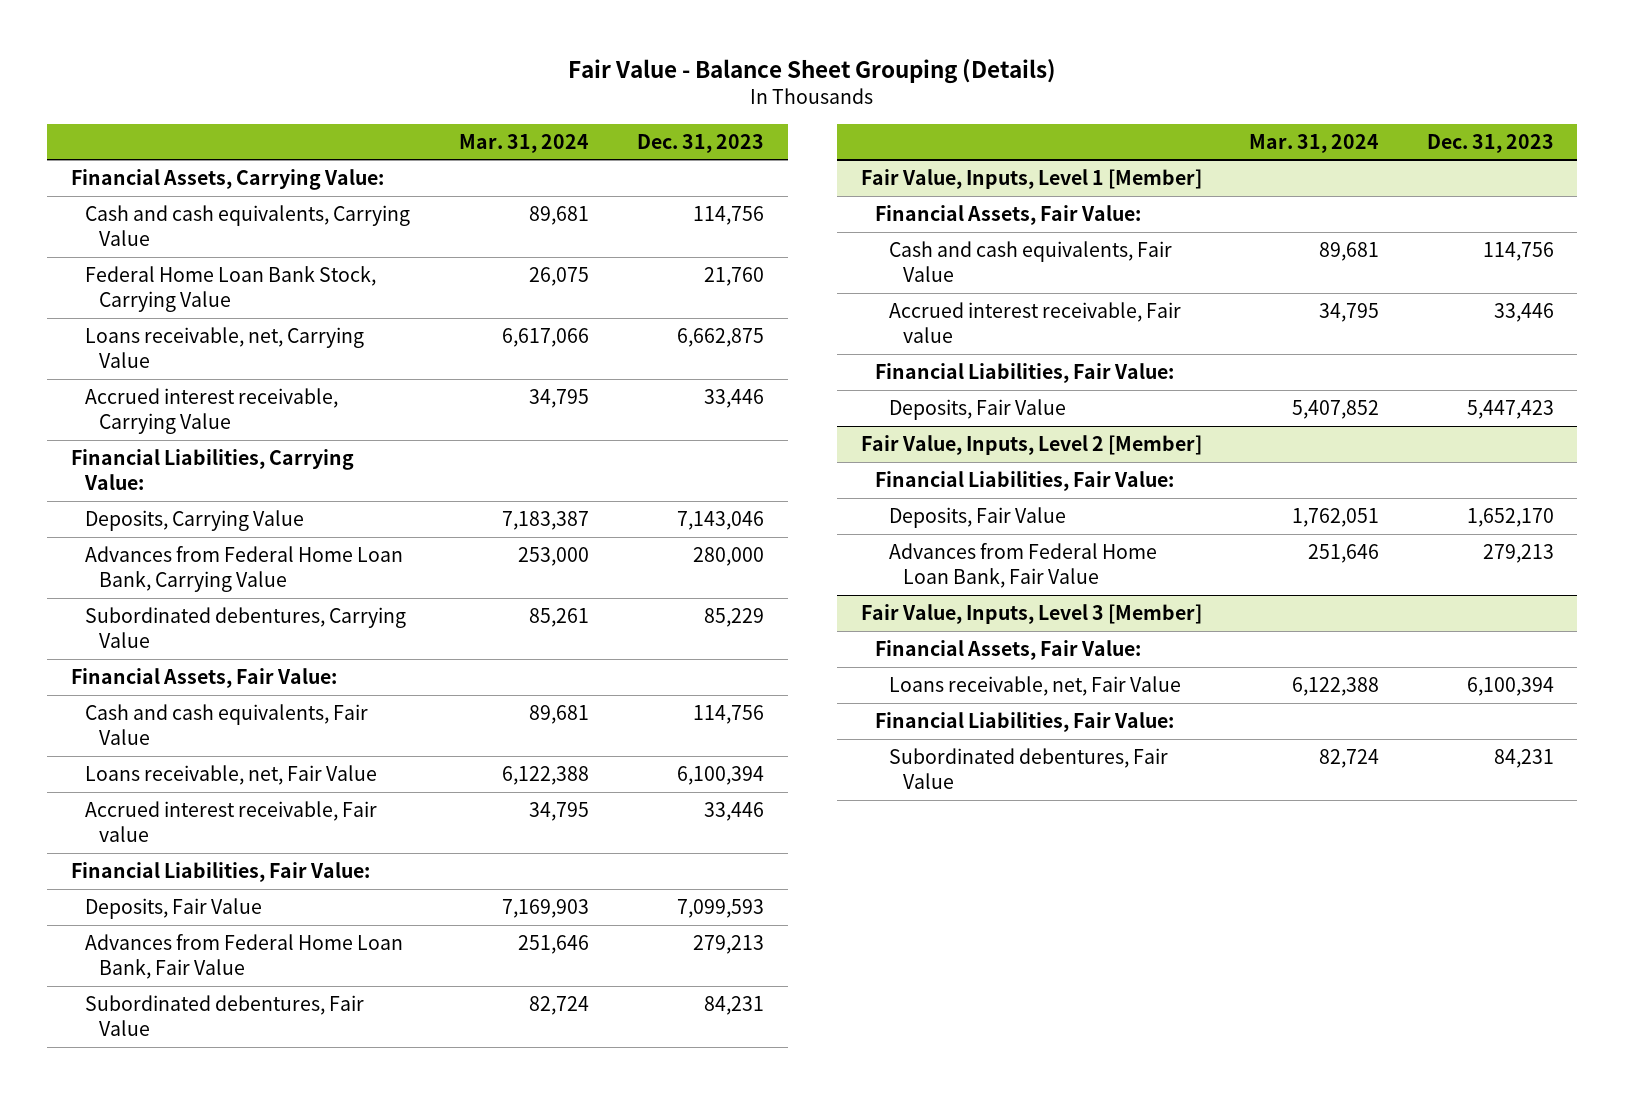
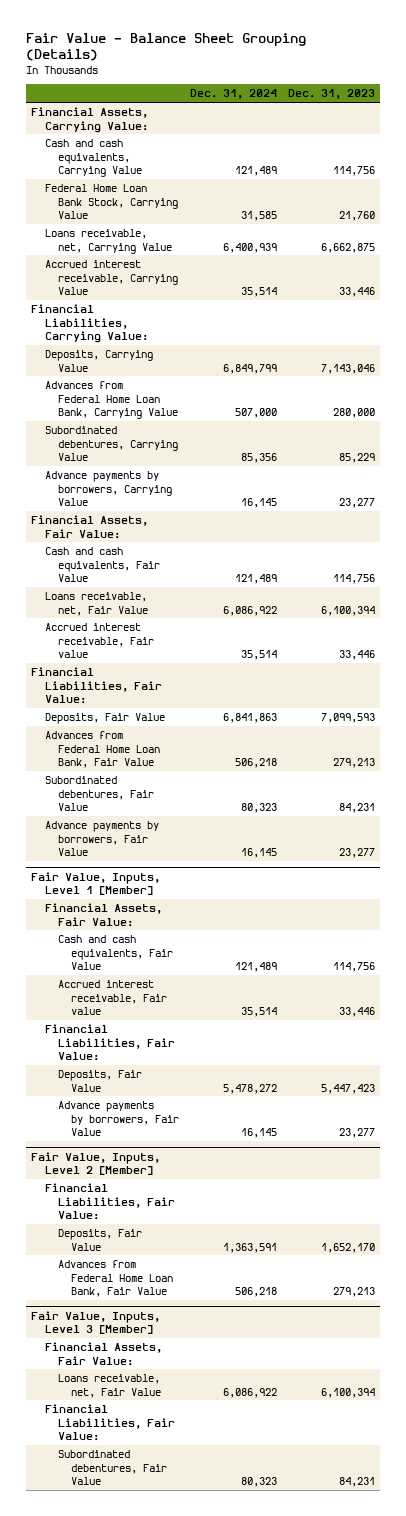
- | Mar. 31, 2024 | Dec. 31, 2023
+ | Dec. 31, 2024 | Dec. 31, 2023
+ Advance payments by borrowers, Carrying Value | 16,145 | 23,277
+ Advance payments by borrowers, Fair Value | 16,145 | 23,277
@ Fair Value, Inputs, Level 1 [Member]
+ Advance payments by borrowers, Fair Value | 16,145 | 23,277

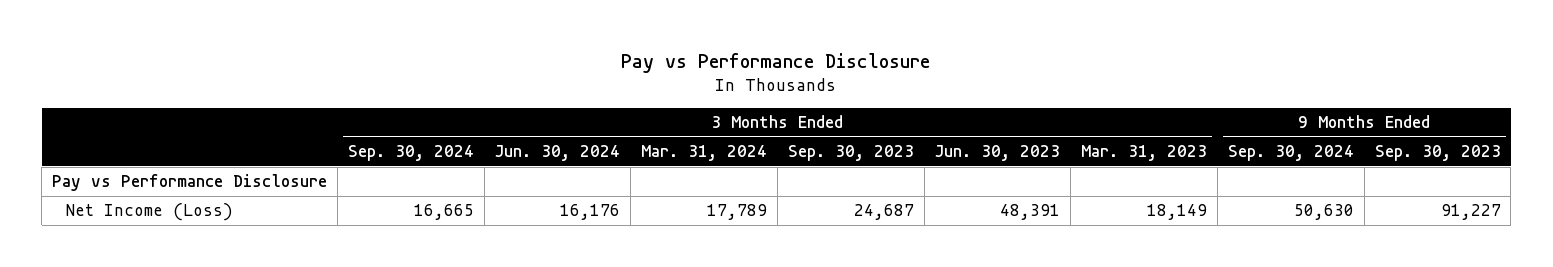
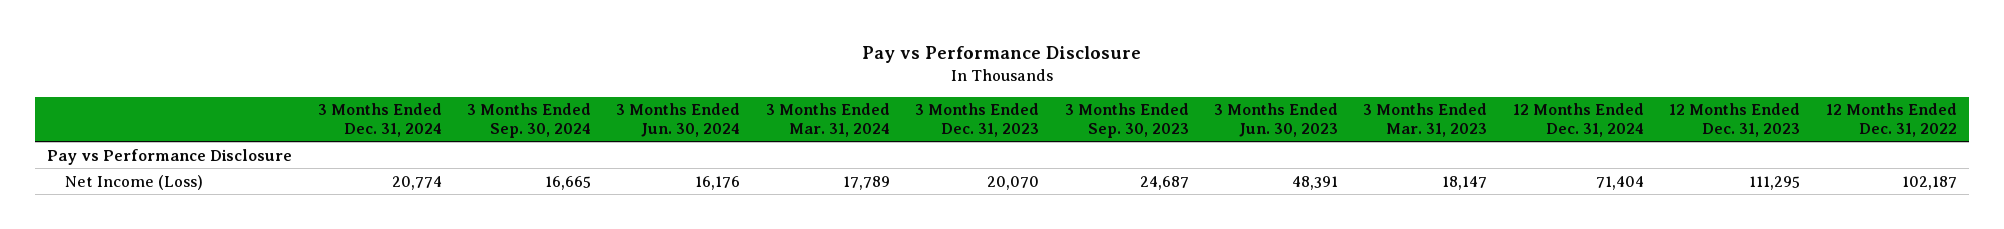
- | 3 Months Ended Sep. 30, 2024 | 3 Months Ended Jun. 30, 2024 | 3 Months Ended Mar. 31, 2024 | 3 Months Ended Sep. 30, 2023 | 3 Months Ended Jun. 30, 2023 | 3 Months Ended Mar. 31, 2023 | 9 Months Ended Sep. 30, 2024 | 9 Months Ended Sep. 30, 2023
+ | 3 Months Ended Dec. 31, 2024 | 3 Months Ended Sep. 30, 2024 | 3 Months Ended Jun. 30, 2024 | 3 Months Ended Mar. 31, 2024 | 3 Months Ended Dec. 31, 2023 | 3 Months Ended Sep. 30, 2023 | 3 Months Ended Jun. 30, 2023 | 3 Months Ended Mar. 31, 2023 | 12 Months Ended Dec. 31, 2024 | 12 Months Ended Dec. 31, 2023 | 12 Months Ended Dec. 31, 2022
- Net Income (Loss) | 16,665 | 16,176 | 17,789 | 24,687 | 48,391 | 18,149 | 50,630 | 91,227
+ Net Income (Loss) | 20,774 | 16,665 | 16,176 | 17,789 | 20,070 | 24,687 | 48,391 | 18,147 | 71,404 | 111,295 | 102,187

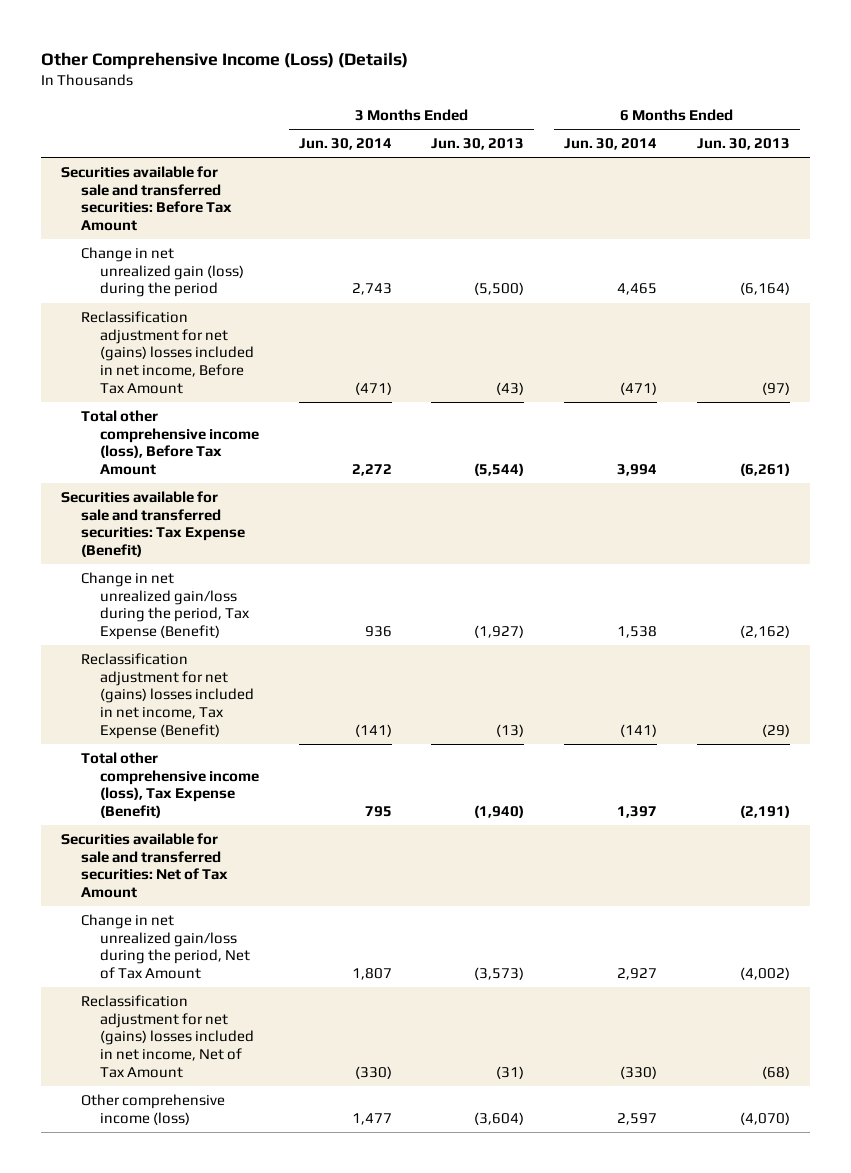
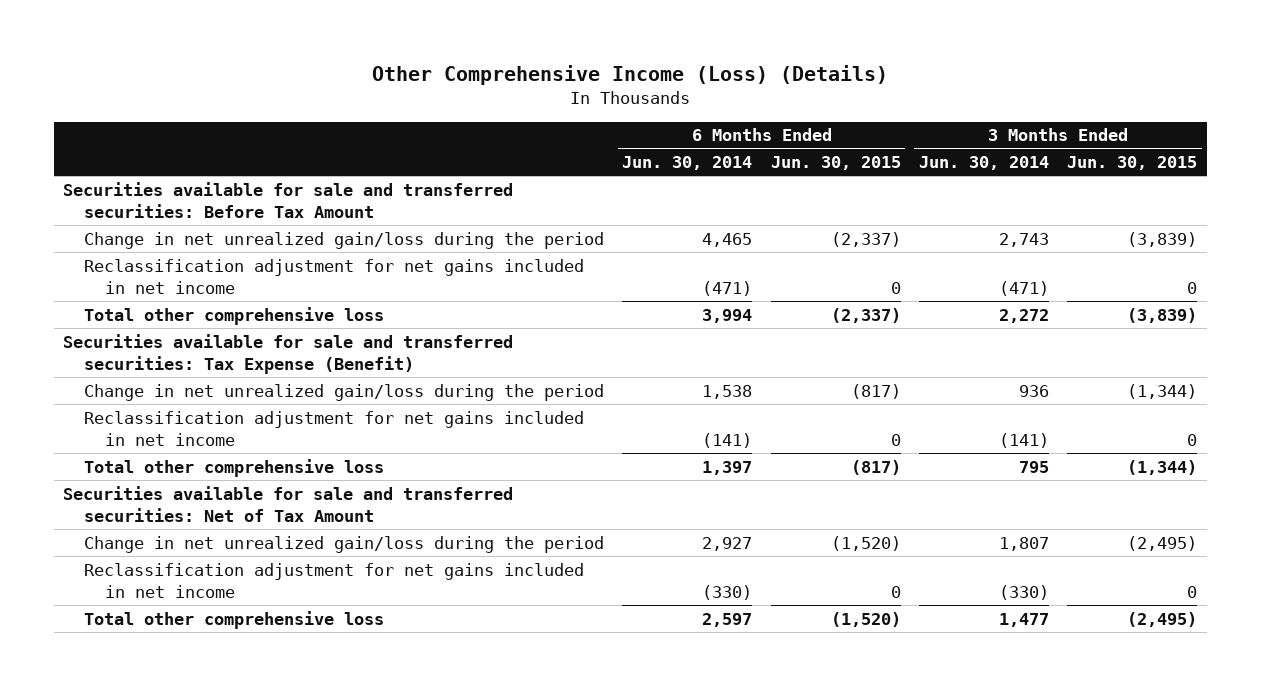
- | 3 Months Ended Jun. 30, 2014 | 3 Months Ended Jun. 30, 2013 | 6 Months Ended Jun. 30, 2014 | 6 Months Ended Jun. 30, 2013
+ | 6 Months Ended Jun. 30, 2014 | 6 Months Ended Jun. 30, 2015 | 3 Months Ended Jun. 30, 2014 | 3 Months Ended Jun. 30, 2015
- Change in net unrealized gain (loss) during the period | 2,743 | (5,500) | 4,465 | (6,164)
- Reclassification adjustment for net (gains) losses included in net income, Before Tax Amount | (471) | (43) | (471) | (97)
- Total other comprehensive income (loss), Before Tax Amount | 2,272 | (5,544) | 3,994 | (6,261)
+ Change in net unrealized gain/loss during the period | 4,465 | (2,337) | 2,743 | (3,839)
+ Reclassification adjustment for net gains included in net income | (471) | 0 | (471) | 0
+ Total other comprehensive loss | 3,994 | (2,337) | 2,272 | (3,839)
- Change in net unrealized gain/loss during the period, Tax Expense (Benefit) | 936 | (1,927) | 1,538 | (2,162)
- Reclassification adjustment for net (gains) losses included in net income, Tax Expense (Benefit) | (141) | (13) | (141) | (29)
- Total other comprehensive income (loss), Tax Expense (Benefit) | 795 | (1,940) | 1,397 | (2,191)
+ Change in net unrealized gain/loss during the period | 1,538 | (817) | 936 | (1,344)
+ Reclassification adjustment for net gains included in net income | (141) | 0 | (141) | 0
+ Total other comprehensive loss | 1,397 | (817) | 795 | (1,344)
- Change in net unrealized gain/loss during the period, Net of Tax Amount | 1,807 | (3,573) | 2,927 | (4,002)
- Reclassification adjustment for net (gains) losses included in net income, Net of Tax Amount | (330) | (31) | (330) | (68)
- Other comprehensive income (loss) | 1,477 | (3,604) | 2,597 | (4,070)
+ Change in net unrealized gain/loss during the period | 2,927 | (1,520) | 1,807 | (2,495)
+ Reclassification adjustment for net gains included in net income | (330) | 0 | (330) | 0
+ Total other comprehensive loss | 2,597 | (1,520) | 1,477 | (2,495)

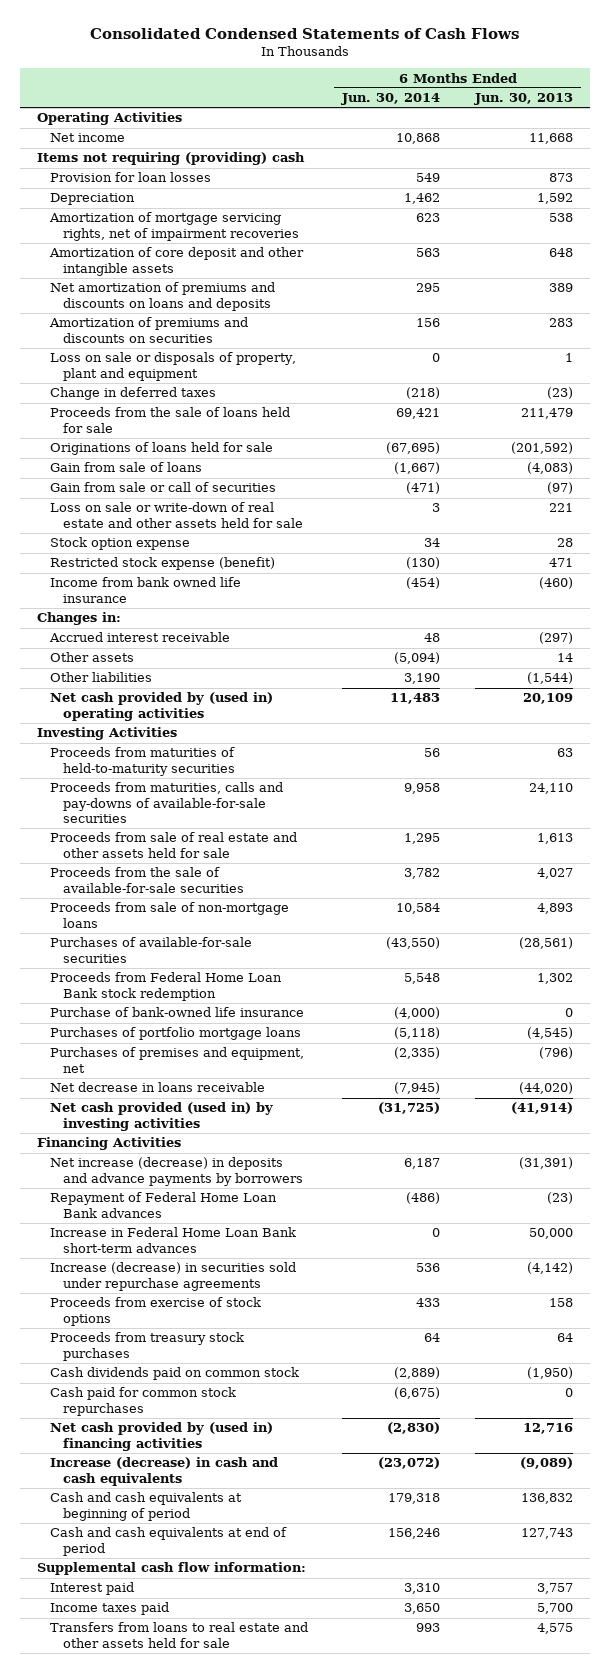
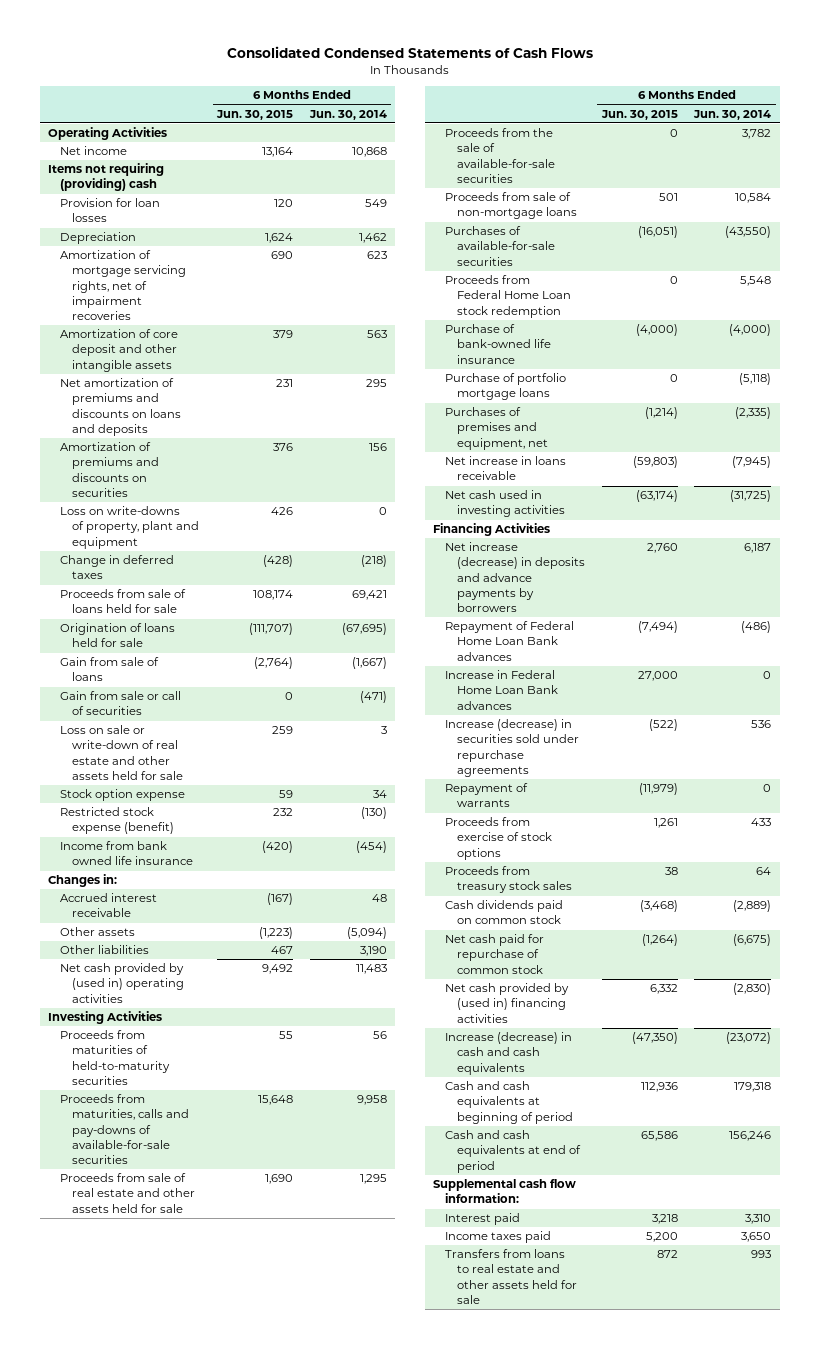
- | 6 Months Ended Jun. 30, 2014 | 6 Months Ended Jun. 30, 2013
+ | 6 Months Ended Jun. 30, 2015 | 6 Months Ended Jun. 30, 2014
- Loss on sale or disposals of property, plant and equipment | 0 | 1
+ Loss on write-downs of property, plant and equipment | 426 | 0
- Proceeds from the sale of loans held for sale | 69,421 | 211,479
- Originations of loans held for sale | (67,695) | (201,592)
+ Proceeds from sale of loans held for sale | 108,174 | 69,421
+ Origination of loans held for sale | (111,707) | (67,695)
- Proceeds from Federal Home Loan Bank stock redemption | 5,548 | 1,302
+ Proceeds from Federal Home Loan stock redemption | 0 | 5,548
- Purchases of portfolio mortgage loans | (5,118) | (4,545)
+ Purchase of portfolio mortgage loans | 0 | (5,118)
- Net decrease in loans receivable | (7,945) | (44,020)
- Net cash provided (used in) by investing activities | (31,725) | (41,914)
+ Net increase in loans receivable | (59,803) | (7,945)
+ Net cash used in investing activities | (63,174) | (31,725)
- Increase in Federal Home Loan Bank short-term advances | 0 | 50,000
+ Increase in Federal Home Loan Bank advances | 27,000 | 0
+ Repayment of warrants | (11,979) | 0
- Proceeds from treasury stock purchases | 64 | 64
+ Proceeds from treasury stock sales | 38 | 64
- Cash paid for common stock repurchases | (6,675) | 0
+ Net cash paid for repurchase of common stock | (1,264) | (6,675)

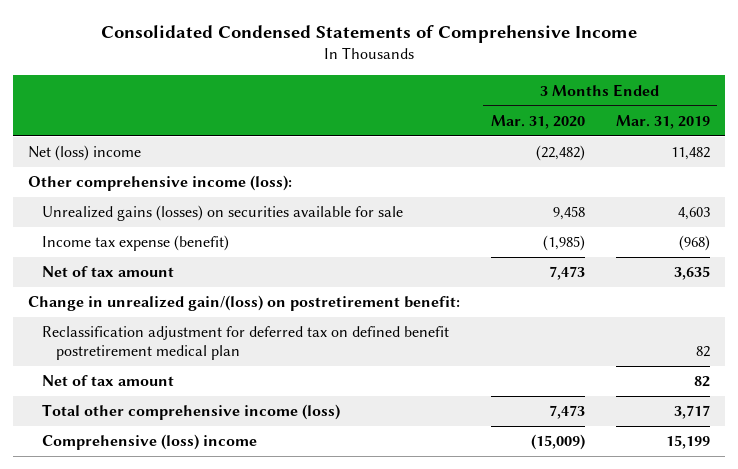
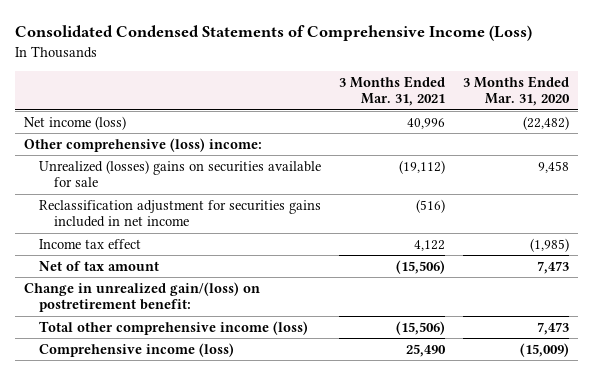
- Consolidated Condensed Statements of Comprehensive Income
+ Consolidated Condensed Statements of Comprehensive Income (Loss)
- | 3 Months Ended Mar. 31, 2020 | 3 Months Ended Mar. 31, 2019
+ | 3 Months Ended Mar. 31, 2021 | 3 Months Ended Mar. 31, 2020
- Net (loss) income | (22,482) | 11,482
- Other comprehensive income (loss):
- Unrealized gains (losses) on securities available for sale | 9,458 | 4,603
- Income tax expense (benefit) | (1,985) | (968)
+ Net income (loss) | 40,996 | (22,482)
+ Other comprehensive (loss) income:
+ Unrealized (losses) gains on securities available for sale | (19,112) | 9,458
+ Reclassification adjustment for securities gains included in net income | (516) |
+ Income tax effect | 4,122 | (1,985)
- Reclassification adjustment for deferred tax on defined benefit postretirement medical plan | | 82
- Net of tax amount | | 82
- Comprehensive (loss) income | (15,009) | 15,199
+ Comprehensive income (loss) | 25,490 | (15,009)

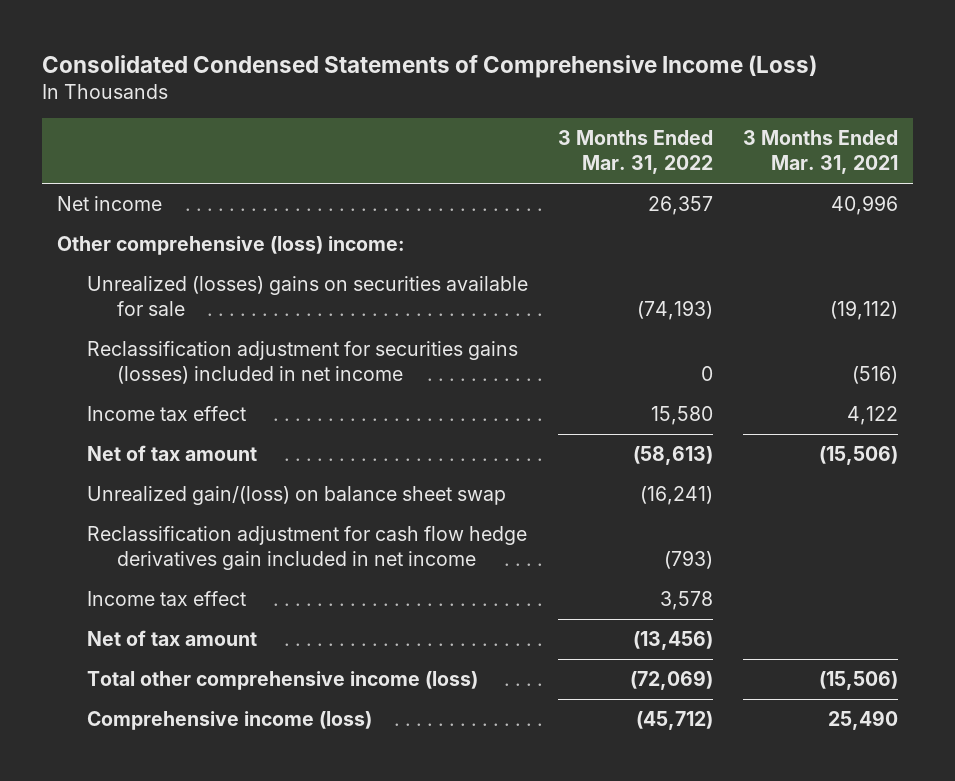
- | 3 Months Ended Mar. 31, 2021 | 3 Months Ended Mar. 31, 2020
+ | 3 Months Ended Mar. 31, 2022 | 3 Months Ended Mar. 31, 2021
- Net income (loss) | 40,996 | (22,482)
+ Net income | 26,357 | 40,996
- Reclassification adjustment for securities gains included in net income | (516) |
+ Reclassification adjustment for securities gains (losses) included in net income | 0 | (516)
- Change in unrealized gain/(loss) on postretirement benefit:
+ Unrealized gain/(loss) on balance sheet swap | (16,241) |
+ Reclassification adjustment for cash flow hedge derivatives gain included in net income | (793) |
+ Income tax effect | 3,578 |
+ Net of tax amount | (13,456) |

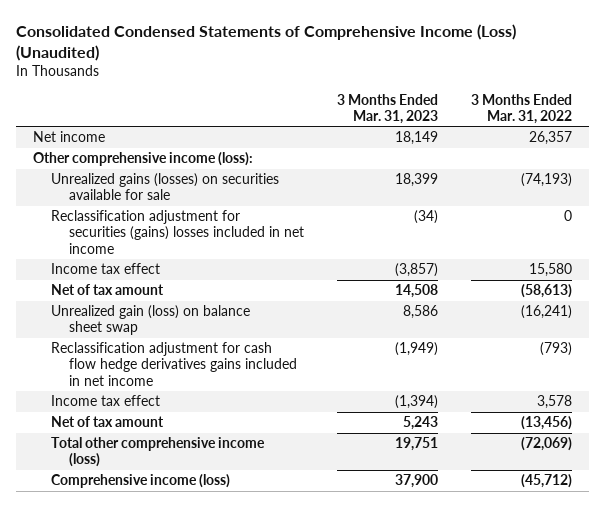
- Consolidated Condensed Statements of Comprehensive Income (Loss)
+ Consolidated Condensed Statements of Comprehensive Income (Loss) (Unaudited)
- | 3 Months Ended Mar. 31, 2022 | 3 Months Ended Mar. 31, 2021
+ | 3 Months Ended Mar. 31, 2023 | 3 Months Ended Mar. 31, 2022
- Other comprehensive (loss) income:
- Unrealized (losses) gains on securities available for sale | (74,193) | (19,112)
- Reclassification adjustment for securities gains (losses) included in net income | 0 | (516)
+ Other comprehensive income (loss):
+ Unrealized gains (losses) on securities available for sale | 18,399 | (74,193)
+ Reclassification adjustment for securities (gains) losses included in net income | (34) | 0
- Unrealized gain/(loss) on balance sheet swap | (16,241) |
- Reclassification adjustment for cash flow hedge derivatives gain included in net income | (793) |
+ Unrealized gain (loss) on balance sheet swap | 8,586 | (16,241)
+ Reclassification adjustment for cash flow hedge derivatives gains included in net income | (1,949) | (793)

